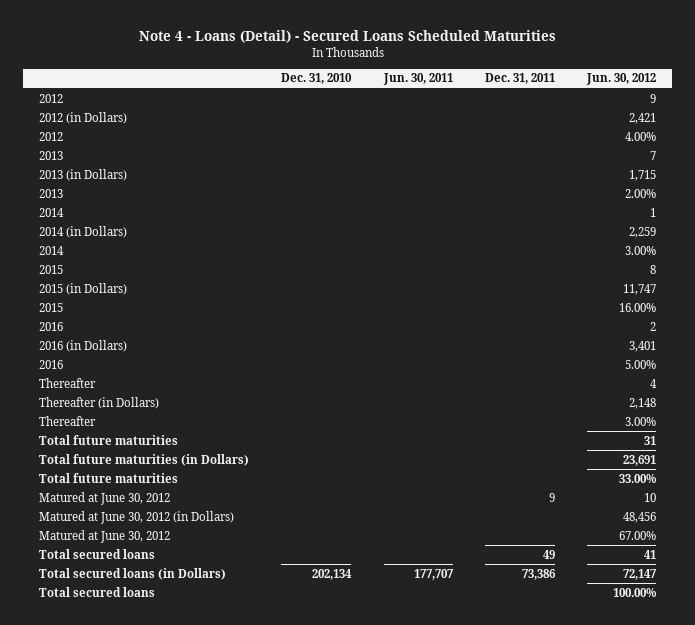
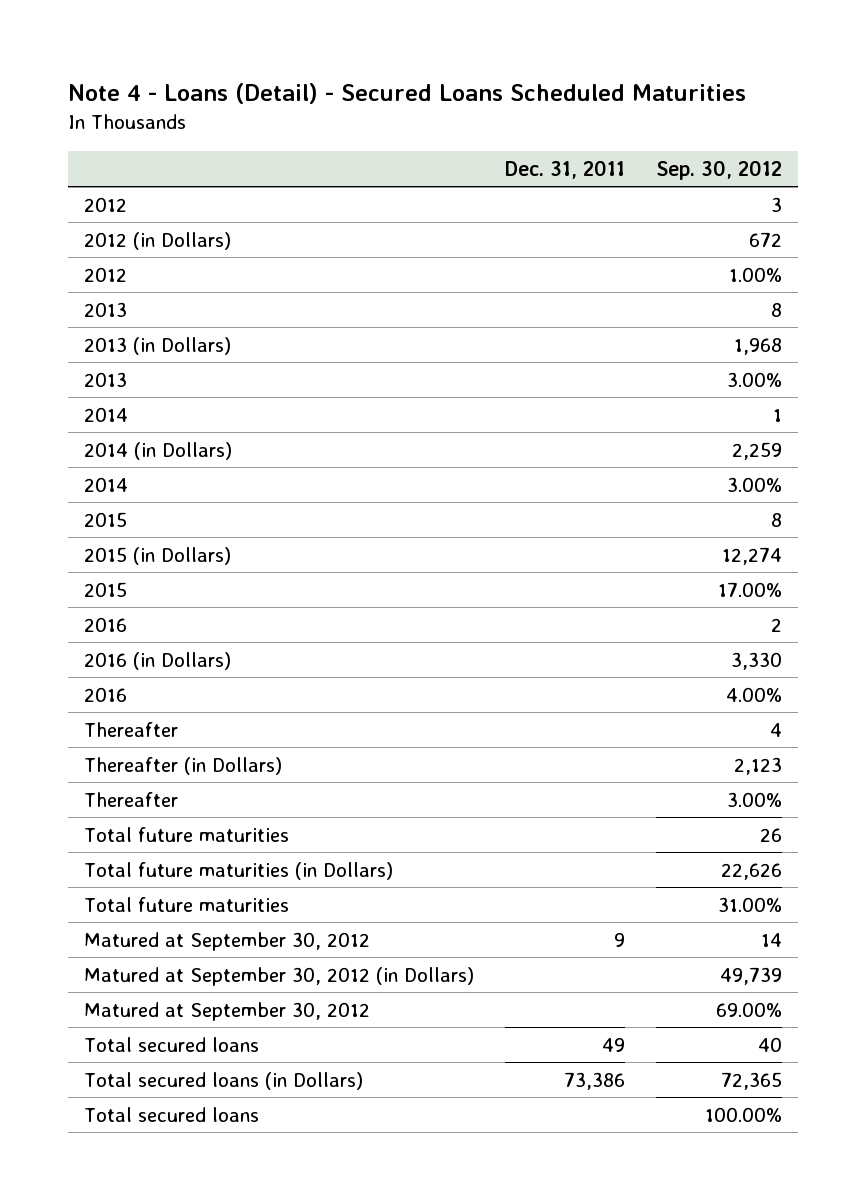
- | Dec. 31, 2010 | Jun. 30, 2011 | Dec. 31, 2011 | Jun. 30, 2012
+ | Dec. 31, 2011 | Sep. 30, 2012
- Matured at June 30, 2012 | | | 9 | 10
- Matured at June 30, 2012 (in Dollars) | | | | 48,456
- Matured at June 30, 2012 | | | | 67.00%
+ Matured at September 30, 2012 | 9 | 14
+ Matured at September 30, 2012 (in Dollars) | | 49,739
+ Matured at September 30, 2012 | | 69.00%

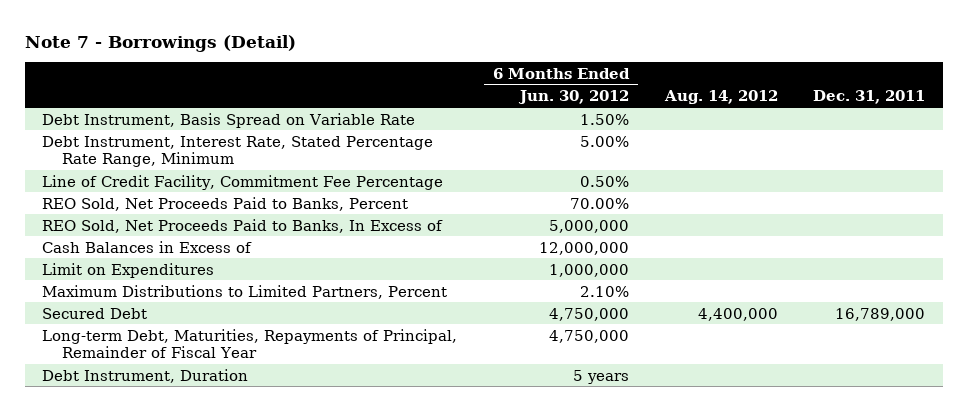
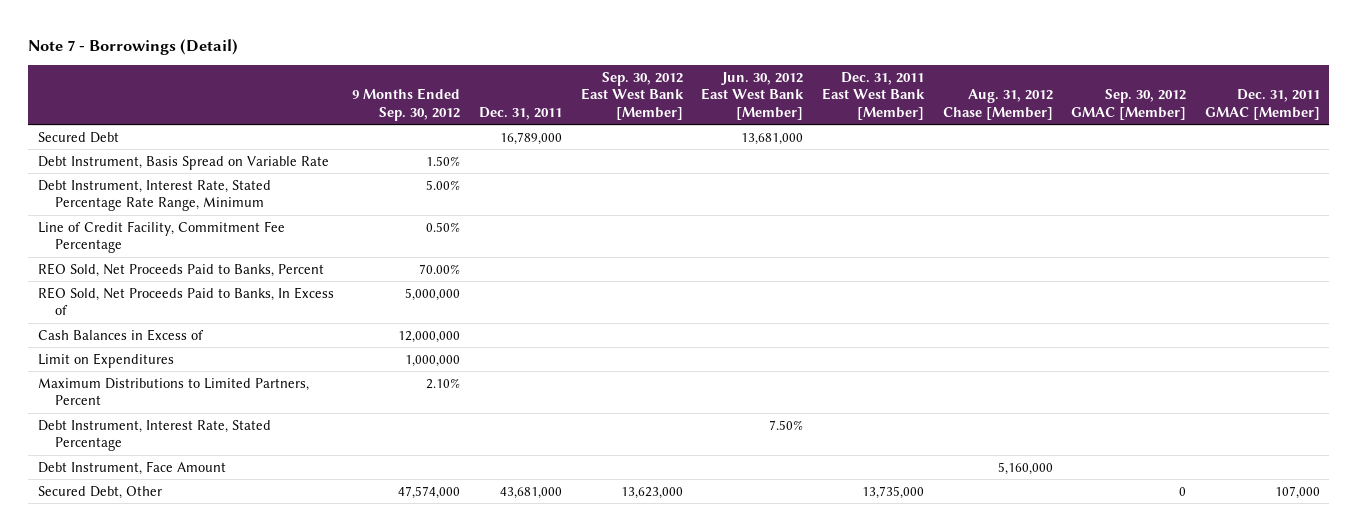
- | 6 Months Ended Jun. 30, 2012 | Aug. 14, 2012 | Dec. 31, 2011
+ | 9 Months Ended Sep. 30, 2012 | Dec. 31, 2011 | Sep. 30, 2012 East West Bank [Member] | Jun. 30, 2012 East West Bank [Member] | Dec. 31, 2011 East West Bank [Member] | Aug. 31, 2012 Chase [Member] | Sep. 30, 2012 GMAC [Member] | Dec. 31, 2011 GMAC [Member]
moved up: Secured Debt | | 16,789,000 | | 13,681,000 | | | |
- Long-term Debt, Maturities, Repayments of Principal, Remainder of Fiscal Year | 4,750,000 | |
- Debt Instrument, Duration | 5 years | |
+ Debt Instrument, Interest Rate, Stated Percentage | | | | 7.50% | | | |
+ Debt Instrument, Face Amount | | | | | | 5,160,000 | |
+ Secured Debt, Other | 47,574,000 | 43,681,000 | 13,623,000 | | 13,735,000 | | 0 | 107,000

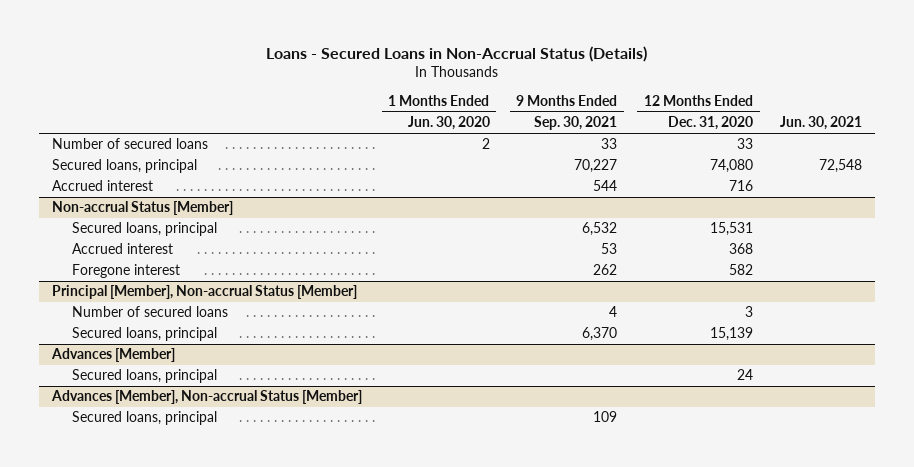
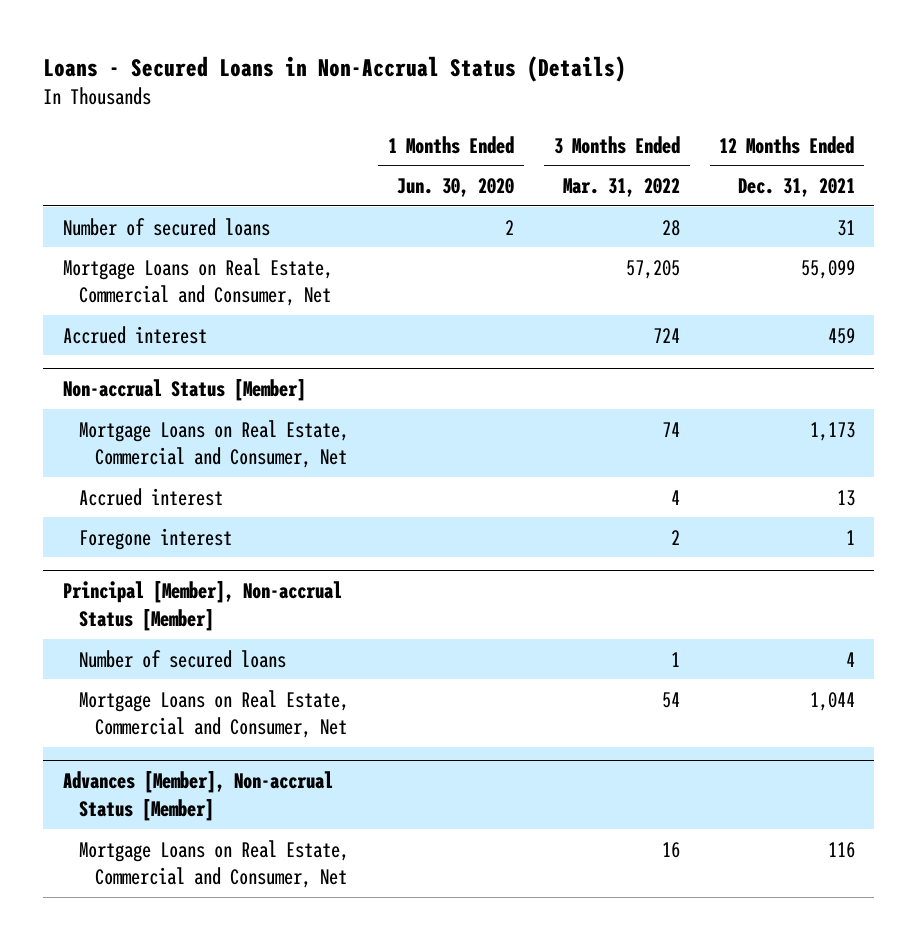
- | 1 Months Ended Jun. 30, 2020 | 9 Months Ended Sep. 30, 2021 | 12 Months Ended Dec. 31, 2020 | Jun. 30, 2021
+ | 1 Months Ended Jun. 30, 2020 | 3 Months Ended Mar. 31, 2022 | 12 Months Ended Dec. 31, 2021
- Secured loans, principal | | 70,227 | 74,080 | 72,548
+ Mortgage Loans on Real Estate, Commercial and Consumer, Net | | 57,205 | 55,099
@ Non-accrual Status [Member]
- Secured loans, principal | | 6,532 | 15,531 |
+ Mortgage Loans on Real Estate, Commercial and Consumer, Net | | 74 | 1,173
@ Principal [Member], Non-accrual Status [Member]
- Secured loans, principal | | 6,370 | 15,139 |
- Advances [Member]
- Secured loans, principal | | | 24 |
@ Principal [Member], Non-accrual Status [Member]
+ Mortgage Loans on Real Estate, Commercial and Consumer, Net | | 54 | 1,044
@ Advances [Member], Non-accrual Status [Member]
- Secured loans, principal | | 109 | |
+ Mortgage Loans on Real Estate, Commercial and Consumer, Net | | 16 | 116

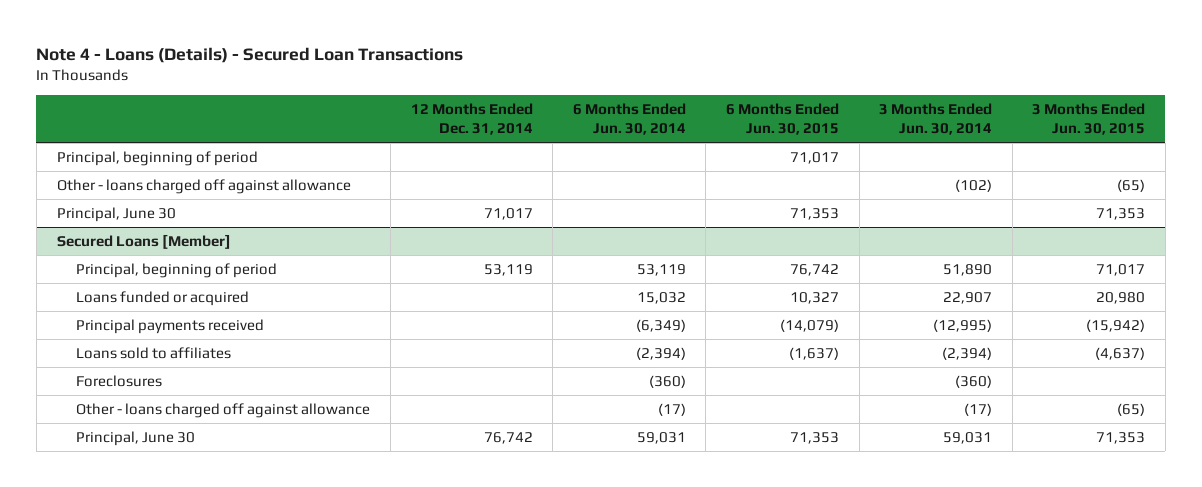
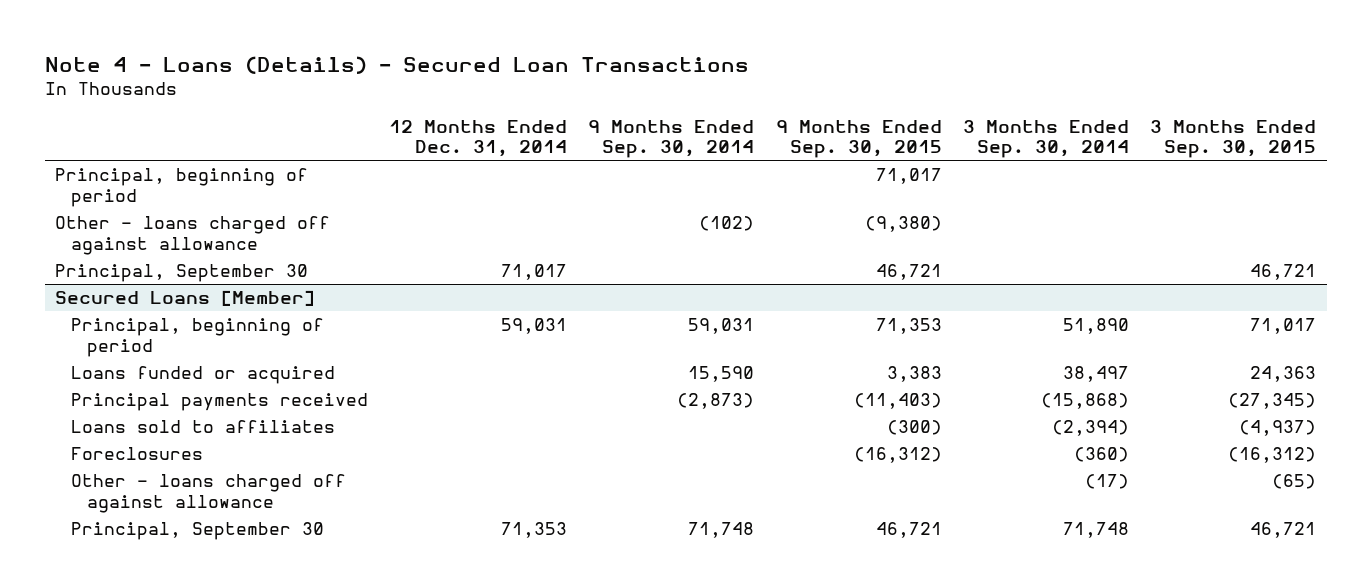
- | 12 Months Ended Dec. 31, 2014 | 6 Months Ended Jun. 30, 2014 | 6 Months Ended Jun. 30, 2015 | 3 Months Ended Jun. 30, 2014 | 3 Months Ended Jun. 30, 2015
+ | 12 Months Ended Dec. 31, 2014 | 9 Months Ended Sep. 30, 2014 | 9 Months Ended Sep. 30, 2015 | 3 Months Ended Sep. 30, 2014 | 3 Months Ended Sep. 30, 2015
- Principal, June 30 | 71,017 | | 71,353 | | 71,353
+ Principal, September 30 | 71,017 | | 46,721 | | 46,721
@ Secured Loans [Member]
- Principal, beginning of period | 53,119 | 53,119 | 76,742 | 51,890 | 71,017
+ Principal, beginning of period | 59,031 | 59,031 | 71,353 | 51,890 | 71,017
- Principal, June 30 | 76,742 | 59,031 | 71,353 | 59,031 | 71,353
+ Principal, September 30 | 71,353 | 71,748 | 46,721 | 71,748 | 46,721

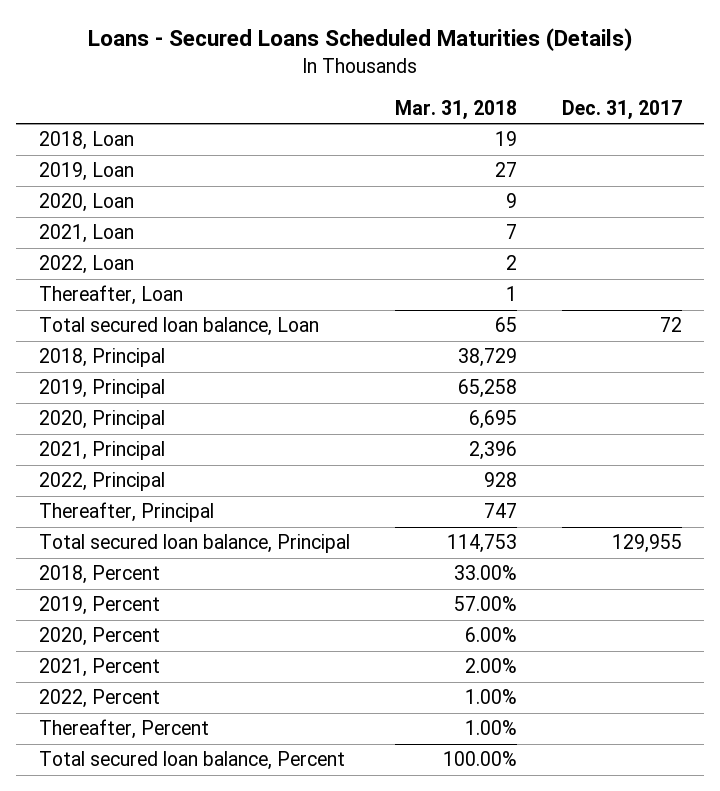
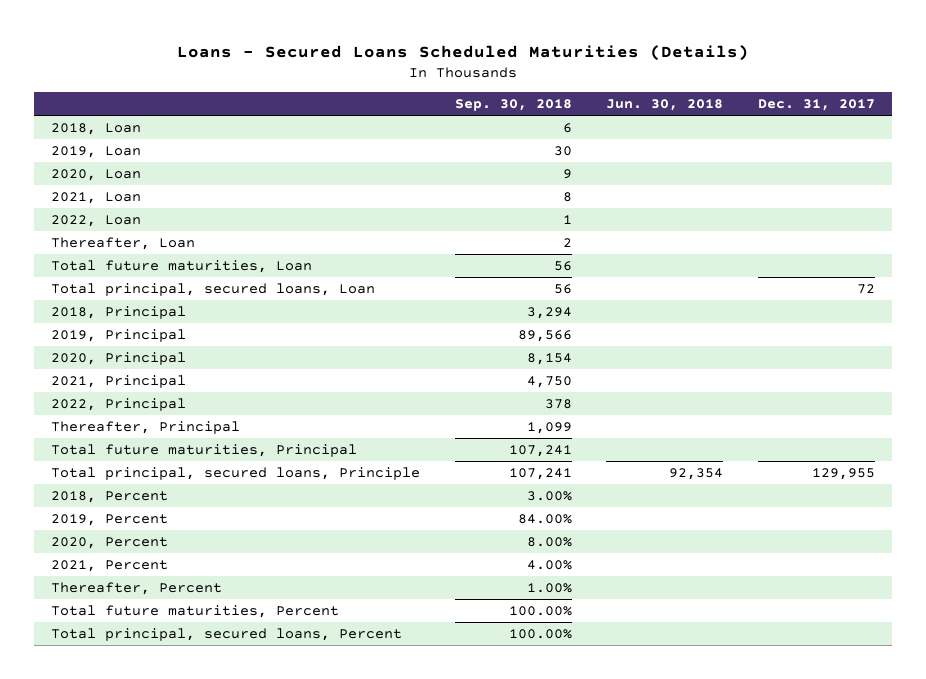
- | Mar. 31, 2018 | Dec. 31, 2017
+ | Sep. 30, 2018 | Jun. 30, 2018 | Dec. 31, 2017
- Total secured loan balance, Loan | 65 | 72
+ Total future maturities, Loan | 56 | |
+ Total principal, secured loans, Loan | 56 | | 72
- Total secured loan balance, Principal | 114,753 | 129,955
+ Total future maturities, Principal | 107,241 | |
+ Total principal, secured loans, Principle | 107,241 | 92,354 | 129,955
- 2022, Percent | 1.00% |
- Total secured loan balance, Percent | 100.00% |
+ Total future maturities, Percent | 100.00% | |
+ Total principal, secured loans, Percent | 100.00% | |

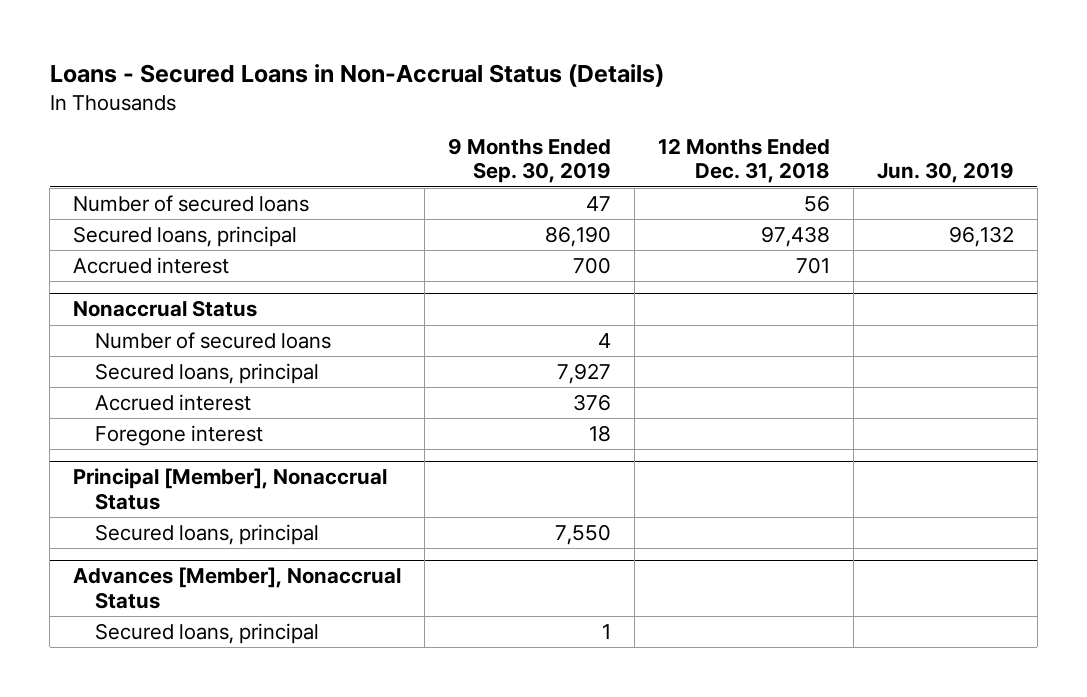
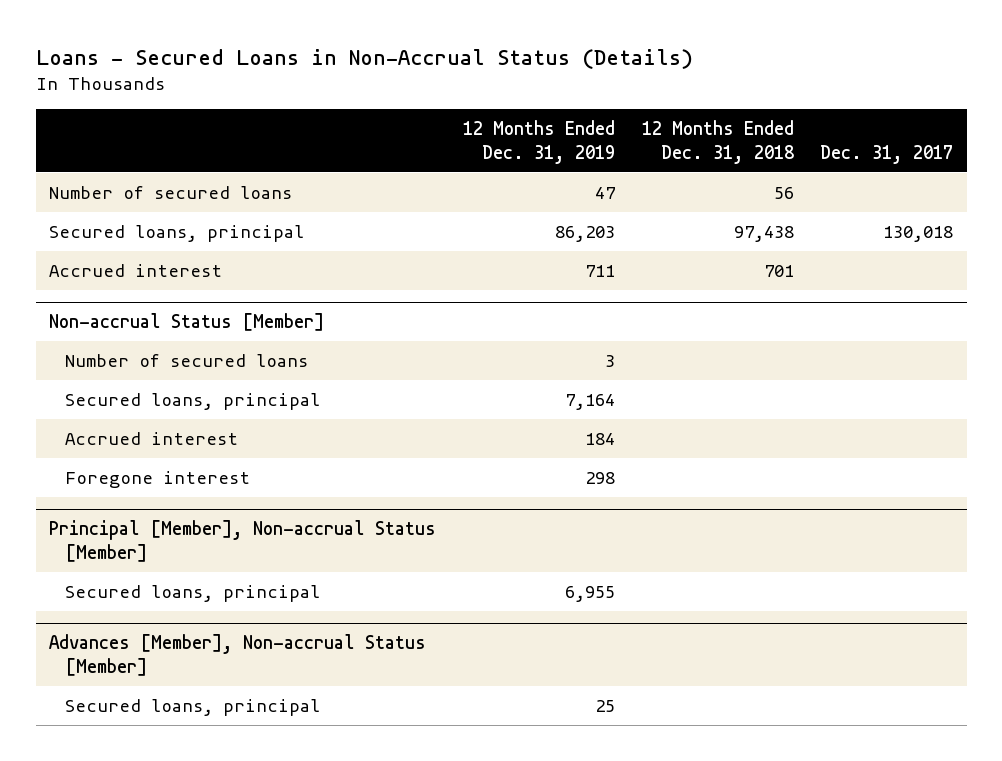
- | 9 Months Ended Sep. 30, 2019 | 12 Months Ended Dec. 31, 2018 | Jun. 30, 2019
+ | 12 Months Ended Dec. 31, 2019 | 12 Months Ended Dec. 31, 2018 | Dec. 31, 2017
- Nonaccrual Status
+ Non-accrual Status [Member]
- Principal [Member], Nonaccrual Status
- Secured loans, principal | 7,550 | |
- Advances [Member], Nonaccrual Status
- Secured loans, principal | 1 | |
+ Principal [Member], Non-accrual Status [Member]
+ Secured loans, principal | 6,955 | |
+ Advances [Member], Non-accrual Status [Member]
+ Secured loans, principal | 25 | |

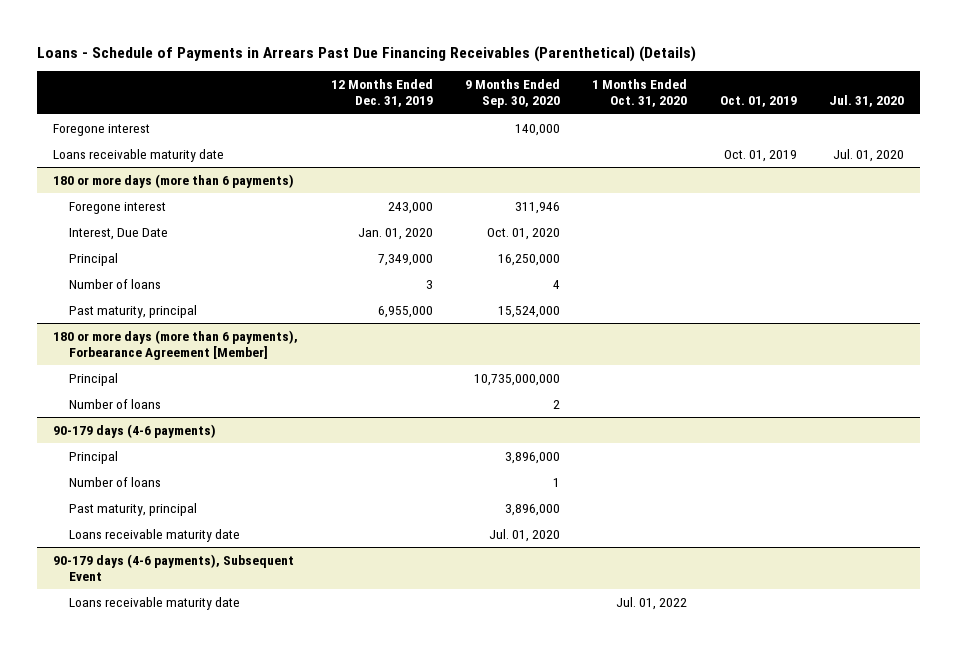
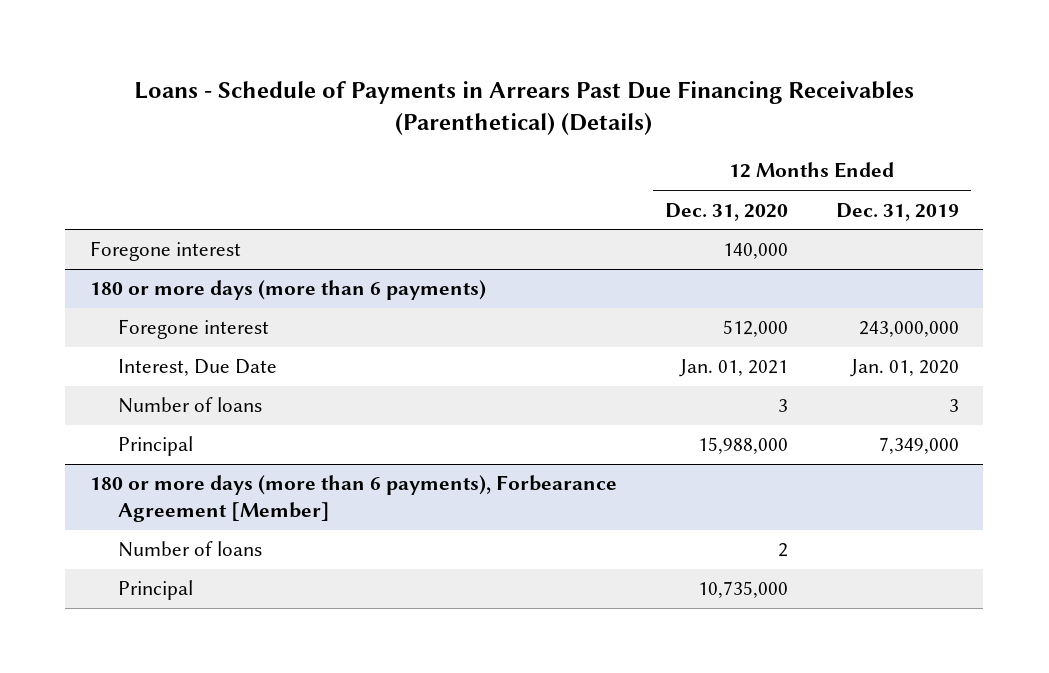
- | 12 Months Ended Dec. 31, 2019 | 9 Months Ended Sep. 30, 2020 | 1 Months Ended Oct. 31, 2020 | Oct. 01, 2019 | Jul. 31, 2020
+ | 12 Months Ended Dec. 31, 2020 | 12 Months Ended Dec. 31, 2019
- Loans receivable maturity date | | | | Oct. 01, 2019 | Jul. 01, 2020
@ 180 or more days (more than 6 payments)
- Foregone interest | 243,000 | 311,946 | | |
+ Foregone interest | 512,000 | 243,000,000
- Past maturity, principal | 6,955,000 | 15,524,000 | | |
moved down: Principal | 15,988,000 | 7,349,000
- 90-179 days (4-6 payments)
- Principal | | 3,896,000 | | |
- Number of loans | | 1 | | |
- Past maturity, principal | | 3,896,000 | | |
- Loans receivable maturity date | | Jul. 01, 2020 | | |
- 90-179 days (4-6 payments), Subsequent Event
- Loans receivable maturity date | | | Jul. 01, 2022 | |
@ 180 or more days (more than 6 payments), Forbearance Agreement [Member]
moved down: Principal | 10,735,000 |

